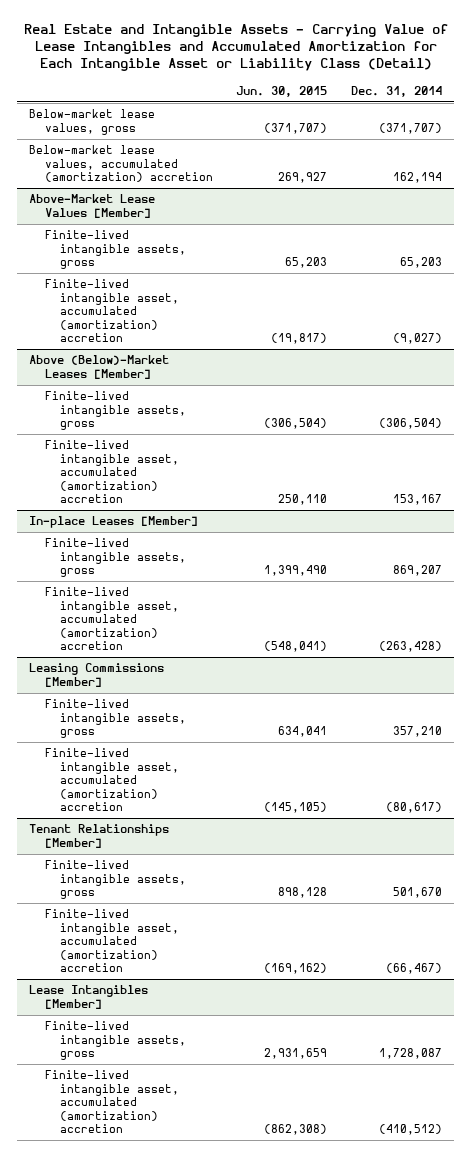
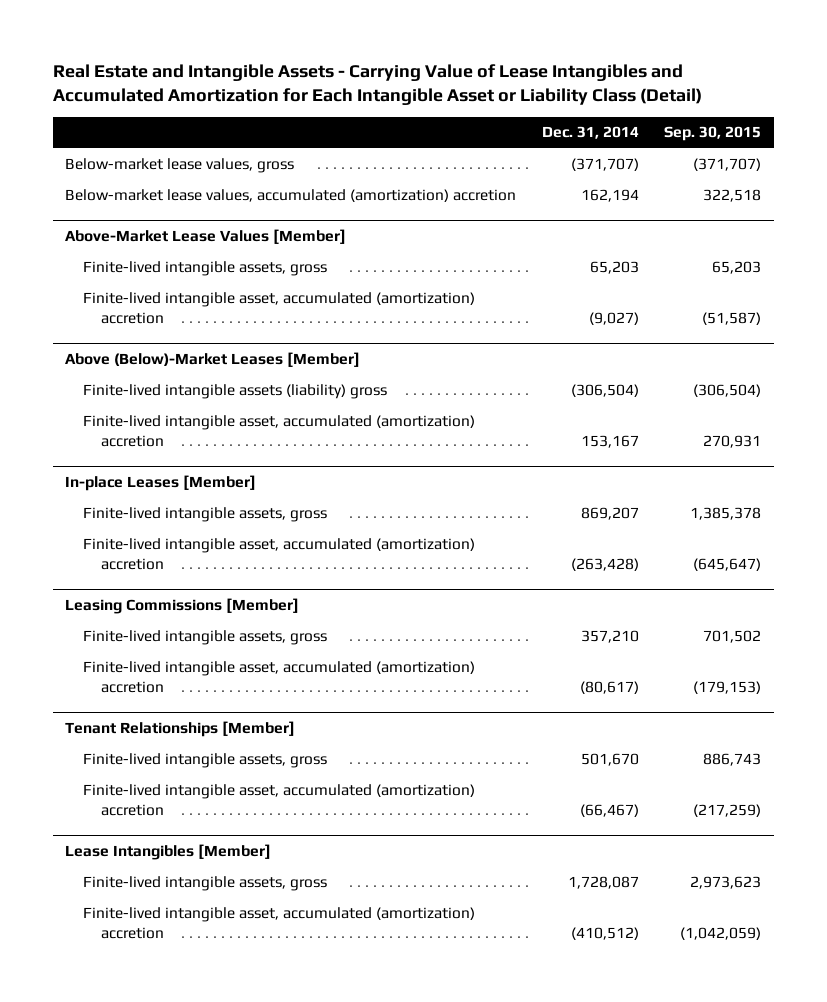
- | Jun. 30, 2015 | Dec. 31, 2014
+ | Dec. 31, 2014 | Sep. 30, 2015
@ Above (Below)-Market Leases [Member]
- Finite-lived intangible assets, gross | (306,504) | (306,504)
+ Finite-lived intangible assets (liability) gross | (306,504) | (306,504)

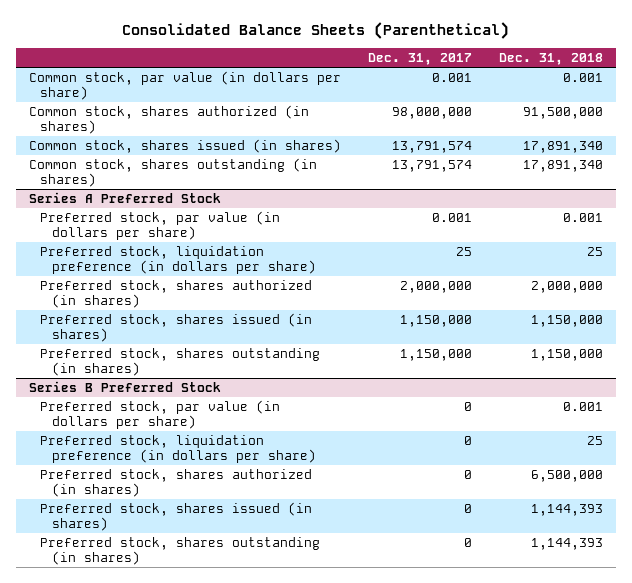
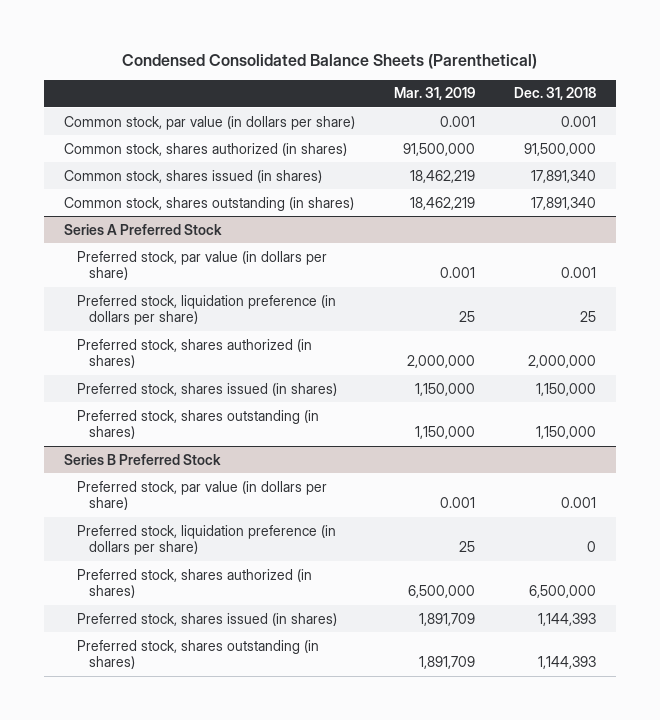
- Consolidated Balance Sheets (Parenthetical)
+ Condensed Consolidated Balance Sheets (Parenthetical)
- | Dec. 31, 2017 | Dec. 31, 2018
+ | Mar. 31, 2019 | Dec. 31, 2018
@ Series B Preferred Stock
- Preferred stock, liquidation preference (in dollars per share) | 0 | 25
+ Preferred stock, liquidation preference (in dollars per share) | 25 | 0

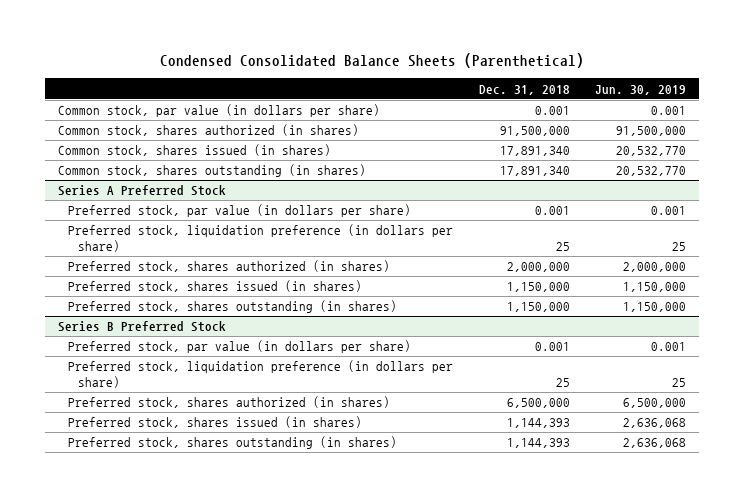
- | Mar. 31, 2019 | Dec. 31, 2018
+ | Dec. 31, 2018 | Jun. 30, 2019
@ Series B Preferred Stock
- Preferred stock, liquidation preference (in dollars per share) | 25 | 0
+ Preferred stock, liquidation preference (in dollars per share) | 25 | 25

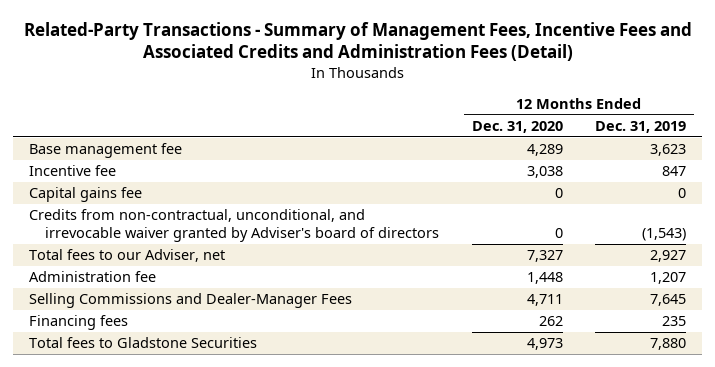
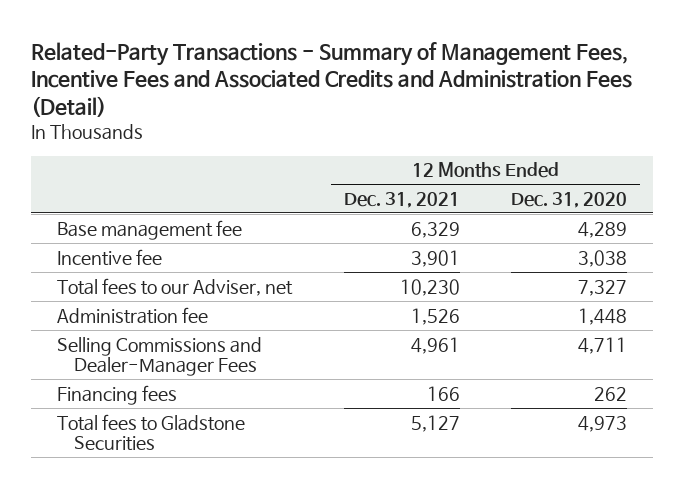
- | 12 Months Ended Dec. 31, 2020 | 12 Months Ended Dec. 31, 2019
+ | 12 Months Ended Dec. 31, 2021 | 12 Months Ended Dec. 31, 2020
- Capital gains fee | 0 | 0
- Credits from non-contractual, unconditional, and irrevocable waiver granted by Adviser's board of directors | 0 | (1,543)

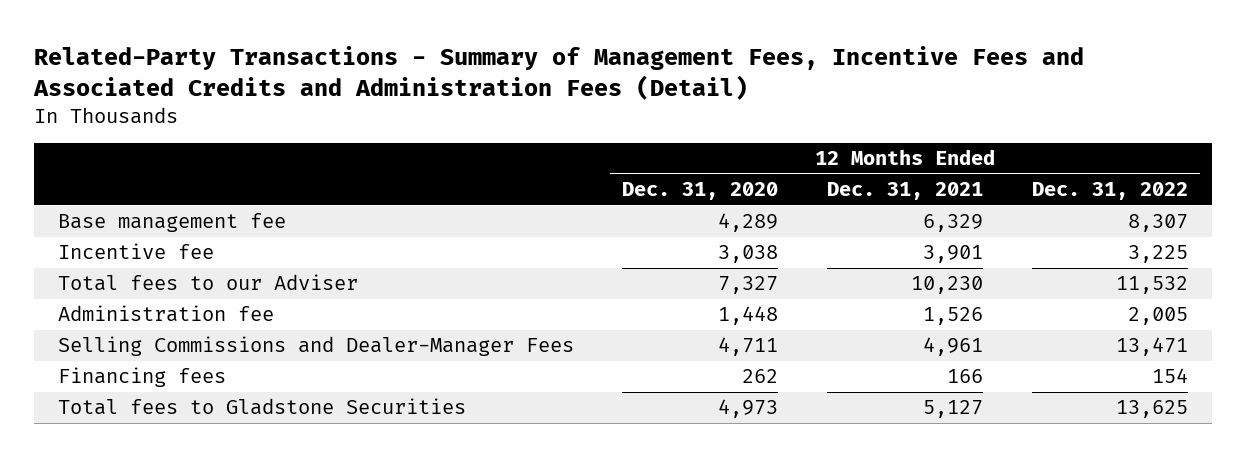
- | 12 Months Ended Dec. 31, 2021 | 12 Months Ended Dec. 31, 2020
+ | 12 Months Ended Dec. 31, 2020 | 12 Months Ended Dec. 31, 2021 | 12 Months Ended Dec. 31, 2022
- Total fees to our Adviser, net | 10,230 | 7,327
+ Total fees to our Adviser | 7,327 | 10,230 | 11,532

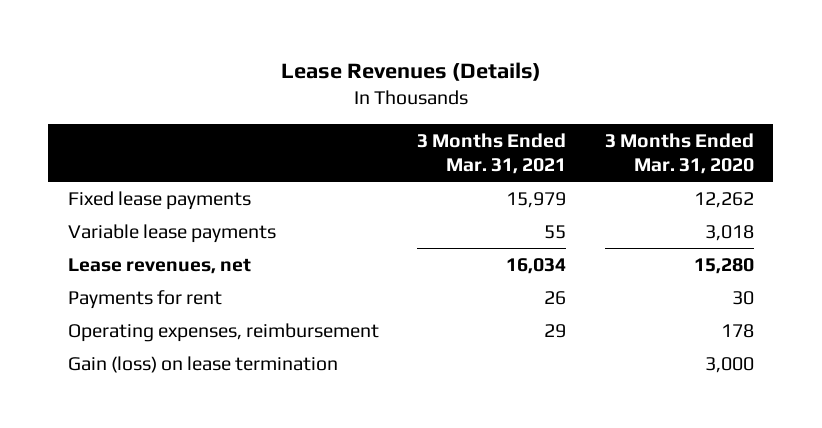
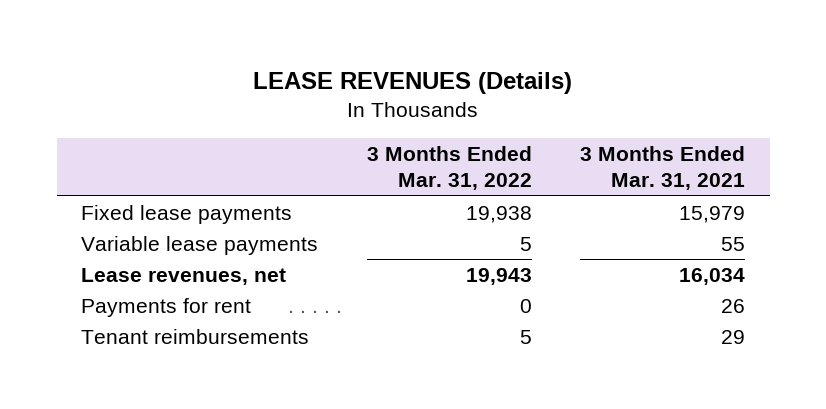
- Lease Revenues (Details)
+ LEASE REVENUES (Details)
- | 3 Months Ended Mar. 31, 2021 | 3 Months Ended Mar. 31, 2020
+ | 3 Months Ended Mar. 31, 2022 | 3 Months Ended Mar. 31, 2021
- Operating expenses, reimbursement | 29 | 178
- Gain (loss) on lease termination | | 3,000
+ Tenant reimbursements | 5 | 29

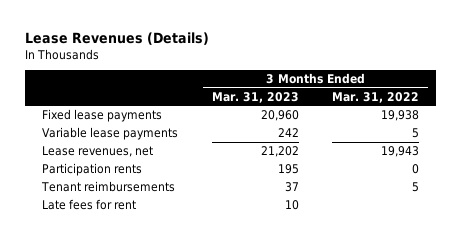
- LEASE REVENUES (Details)
+ Lease Revenues (Details)
- | 3 Months Ended Mar. 31, 2022 | 3 Months Ended Mar. 31, 2021
+ | 3 Months Ended Mar. 31, 2023 | 3 Months Ended Mar. 31, 2022
- Payments for rent | 0 | 26
+ Participation rents | 195 | 0
+ Late fees for rent | 10 |

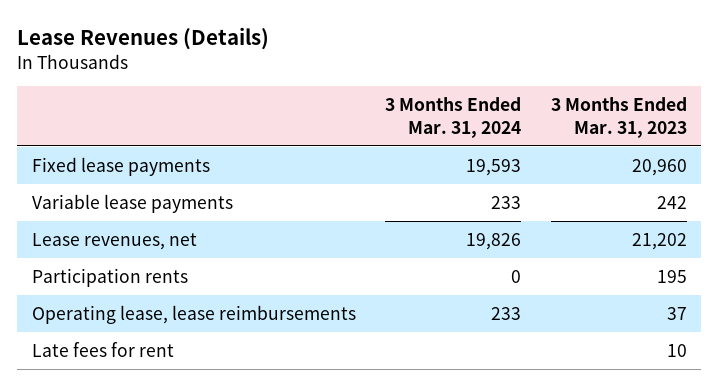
- | 3 Months Ended Mar. 31, 2023 | 3 Months Ended Mar. 31, 2022
+ | 3 Months Ended Mar. 31, 2024 | 3 Months Ended Mar. 31, 2023
- Tenant reimbursements | 37 | 5
+ Operating lease, lease reimbursements | 233 | 37

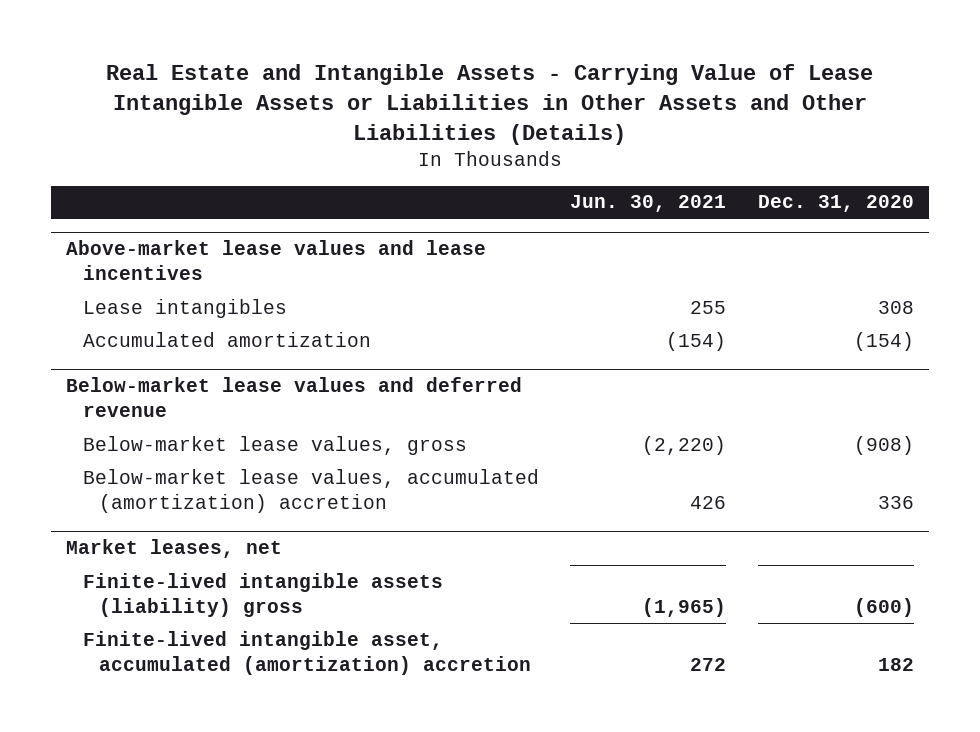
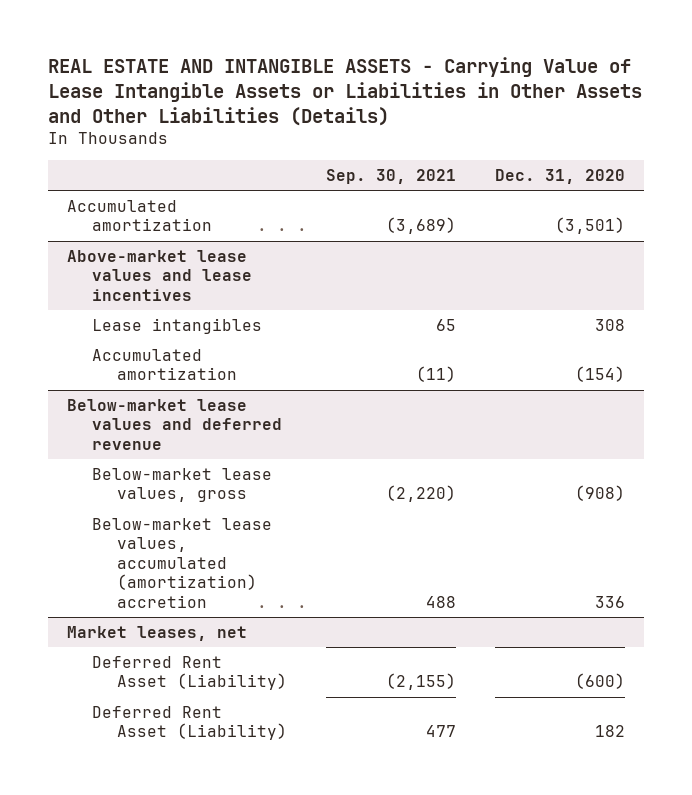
- Real Estate and Intangible Assets - Carrying Value of Lease Intangible Assets or Liabilities in Other Assets and Other Liabilities (Details)
+ REAL ESTATE AND INTANGIBLE ASSETS - Carrying Value of Lease Intangible Assets or Liabilities in Other Assets and Other Liabilities (Details)
- | Jun. 30, 2021 | Dec. 31, 2020
+ | Sep. 30, 2021 | Dec. 31, 2020
+ Accumulated amortization | (3,689) | (3,501)
@ Market leases, net
- Finite-lived intangible assets (liability) gross | (1,965) | (600)
- Finite-lived intangible asset, accumulated (amortization) accretion | 272 | 182
+ Deferred Rent Asset (Liability) | (2,155) | (600)
+ Deferred Rent Asset (Liability) | 477 | 182

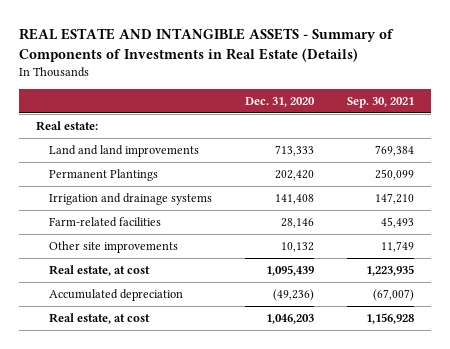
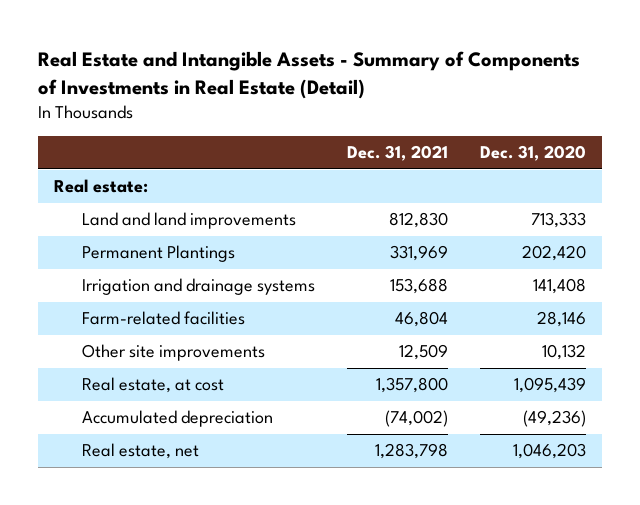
- REAL ESTATE AND INTANGIBLE ASSETS - Summary of Components of Investments in Real Estate (Details)
+ Real Estate and Intangible Assets - Summary of Components of Investments in Real Estate (Detail)
- | Dec. 31, 2020 | Sep. 30, 2021
+ | Dec. 31, 2021 | Dec. 31, 2020
- Real estate, at cost | 1,046,203 | 1,156,928
+ Real estate, net | 1,283,798 | 1,046,203

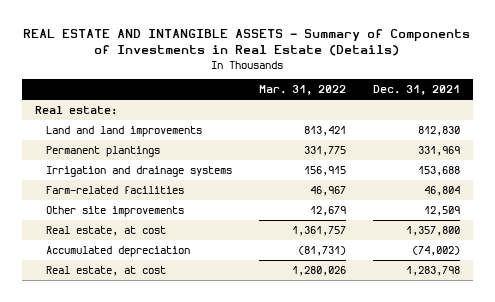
- Real Estate and Intangible Assets - Summary of Components of Investments in Real Estate (Detail)
+ REAL ESTATE AND INTANGIBLE ASSETS - Summary of Components of Investments in Real Estate (Details)
- | Dec. 31, 2021 | Dec. 31, 2020
+ | Mar. 31, 2022 | Dec. 31, 2021
- Permanent Plantings | 331,969 | 202,420
+ Permanent plantings | 331,775 | 331,969
- Real estate, net | 1,283,798 | 1,046,203
+ Real estate, at cost | 1,280,026 | 1,283,798

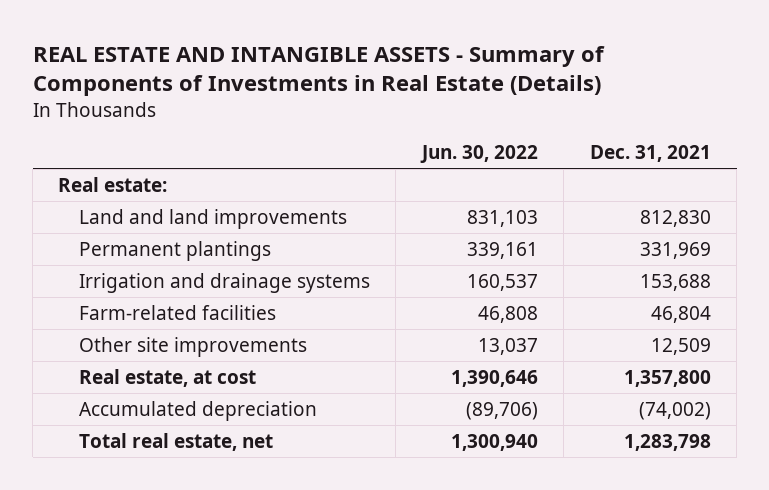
- | Mar. 31, 2022 | Dec. 31, 2021
+ | Jun. 30, 2022 | Dec. 31, 2021
- Real estate, at cost | 1,280,026 | 1,283,798
+ Total real estate, net | 1,300,940 | 1,283,798

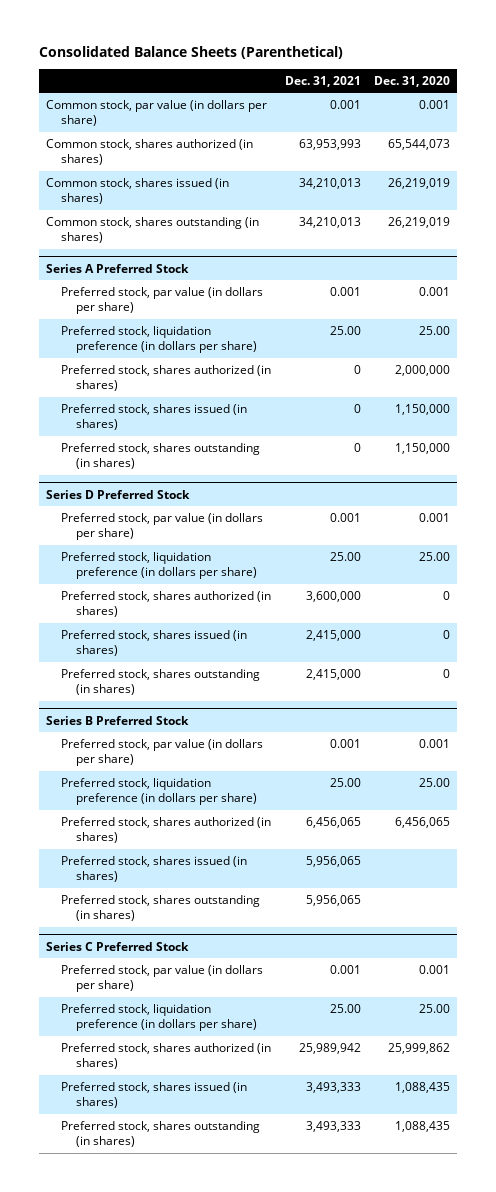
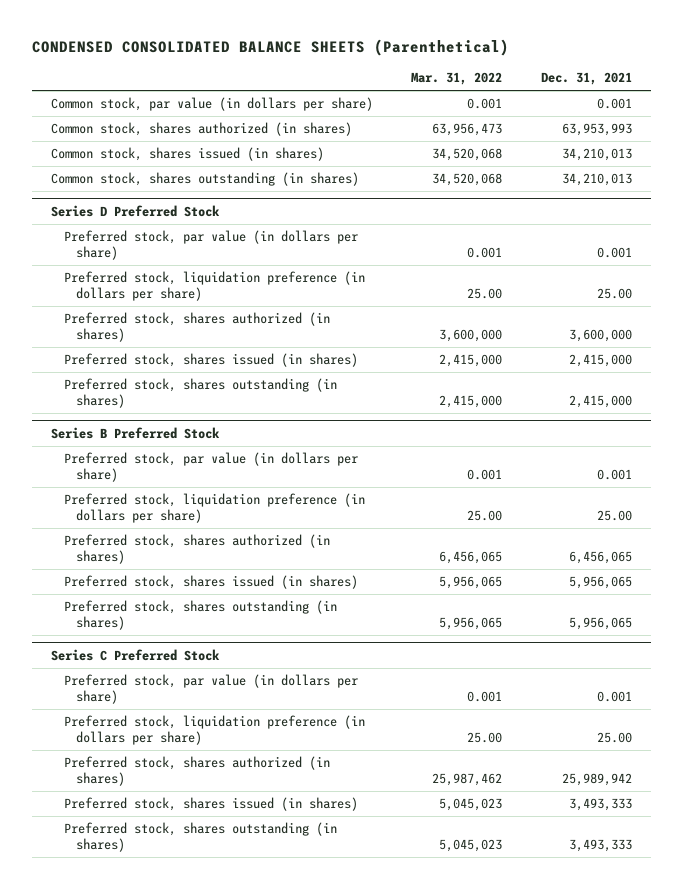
- Consolidated Balance Sheets (Parenthetical)
+ CONDENSED CONSOLIDATED BALANCE SHEETS (Parenthetical)
- | Dec. 31, 2021 | Dec. 31, 2020
+ | Mar. 31, 2022 | Dec. 31, 2021
- Series A Preferred Stock
- Preferred stock, par value (in dollars per share) | 0.001 | 0.001
- Preferred stock, liquidation preference (in dollars per share) | 25.00 | 25.00
- Preferred stock, shares authorized (in shares) | 0 | 2,000,000
- Preferred stock, shares issued (in shares) | 0 | 1,150,000
- Preferred stock, shares outstanding (in shares) | 0 | 1,150,000

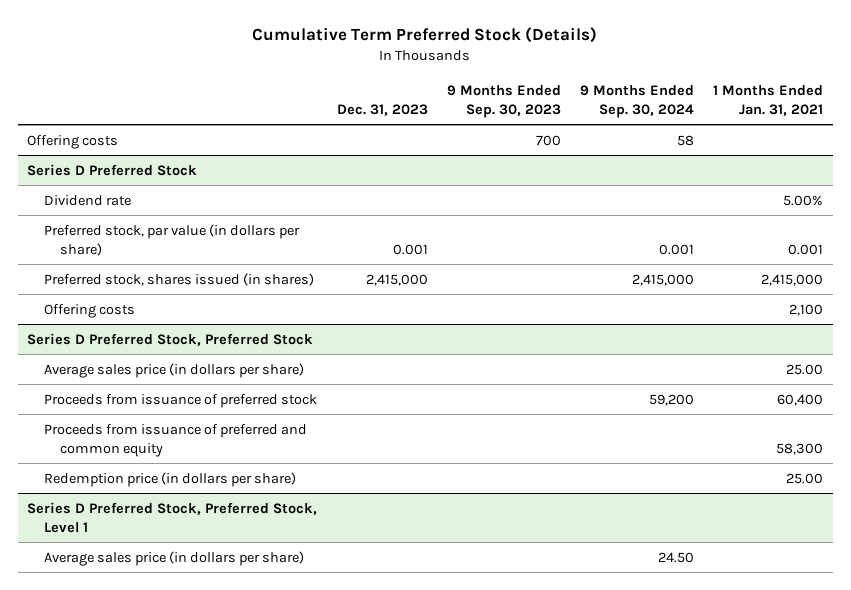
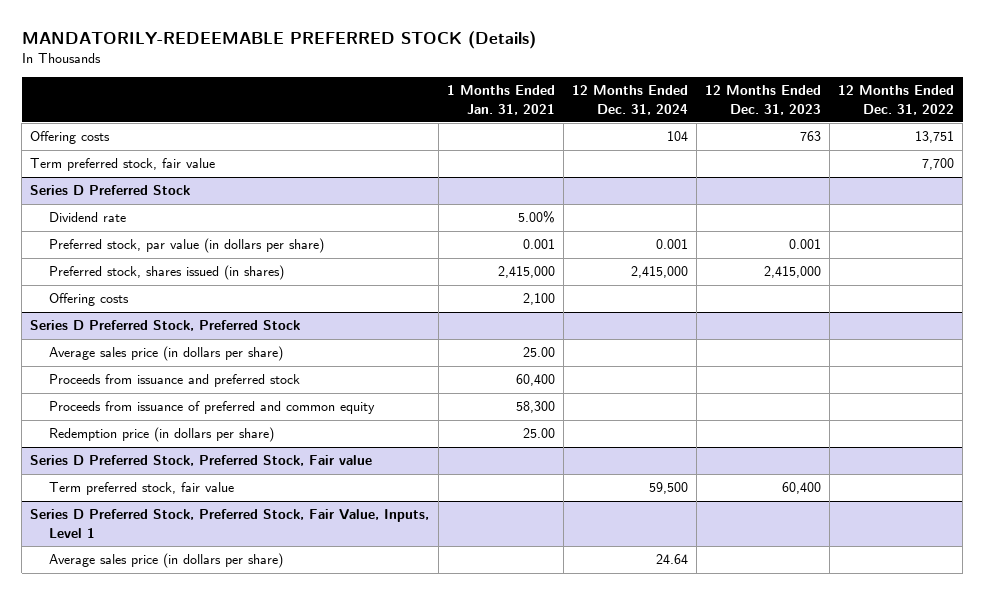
- Cumulative Term Preferred Stock (Details)
+ MANDATORILY-REDEEMABLE PREFERRED STOCK (Details)
- | Dec. 31, 2023 | 9 Months Ended Sep. 30, 2023 | 9 Months Ended Sep. 30, 2024 | 1 Months Ended Jan. 31, 2021
+ | 1 Months Ended Jan. 31, 2021 | 12 Months Ended Dec. 31, 2024 | 12 Months Ended Dec. 31, 2023 | 12 Months Ended Dec. 31, 2022
+ Term preferred stock, fair value | | | | 7,700
@ Series D Preferred Stock, Preferred Stock
- Proceeds from issuance of preferred stock | | | 59,200 | 60,400
+ Proceeds from issuance and preferred stock | 60,400 | | |
- Series D Preferred Stock, Preferred Stock, Level 1
+ Series D Preferred Stock, Preferred Stock, Fair value
+ Term preferred stock, fair value | | 59,500 | 60,400 |
+ Series D Preferred Stock, Preferred Stock, Fair Value, Inputs, Level 1

